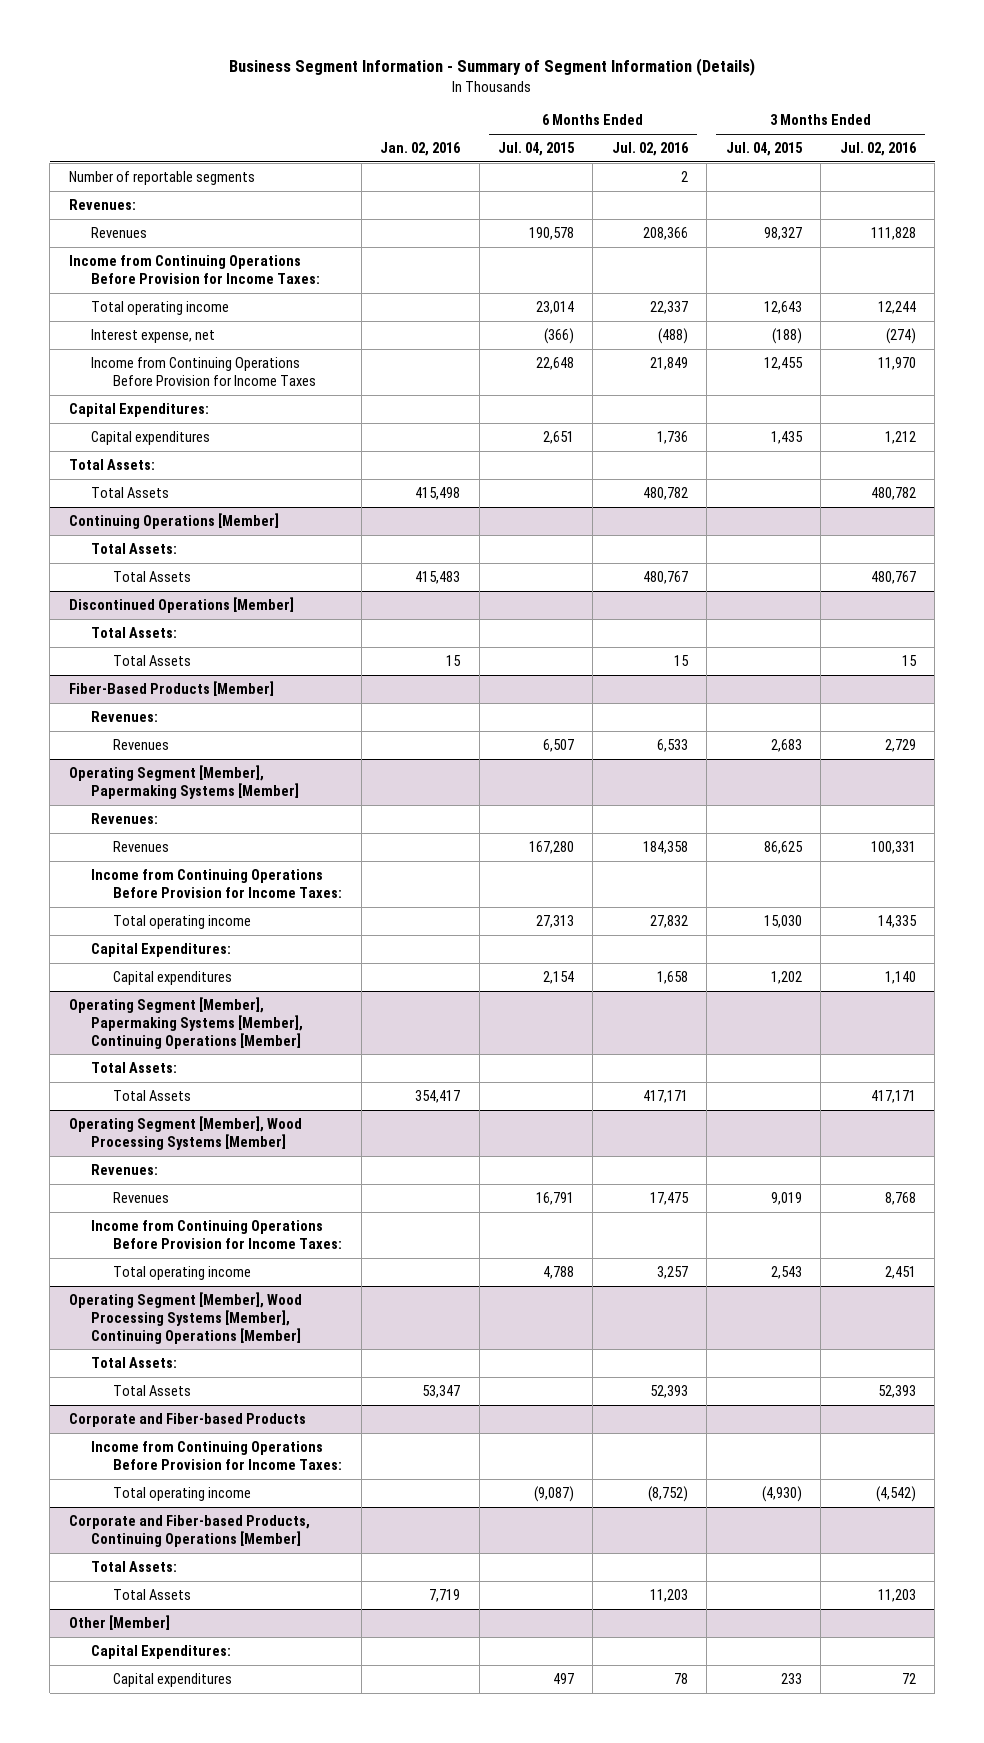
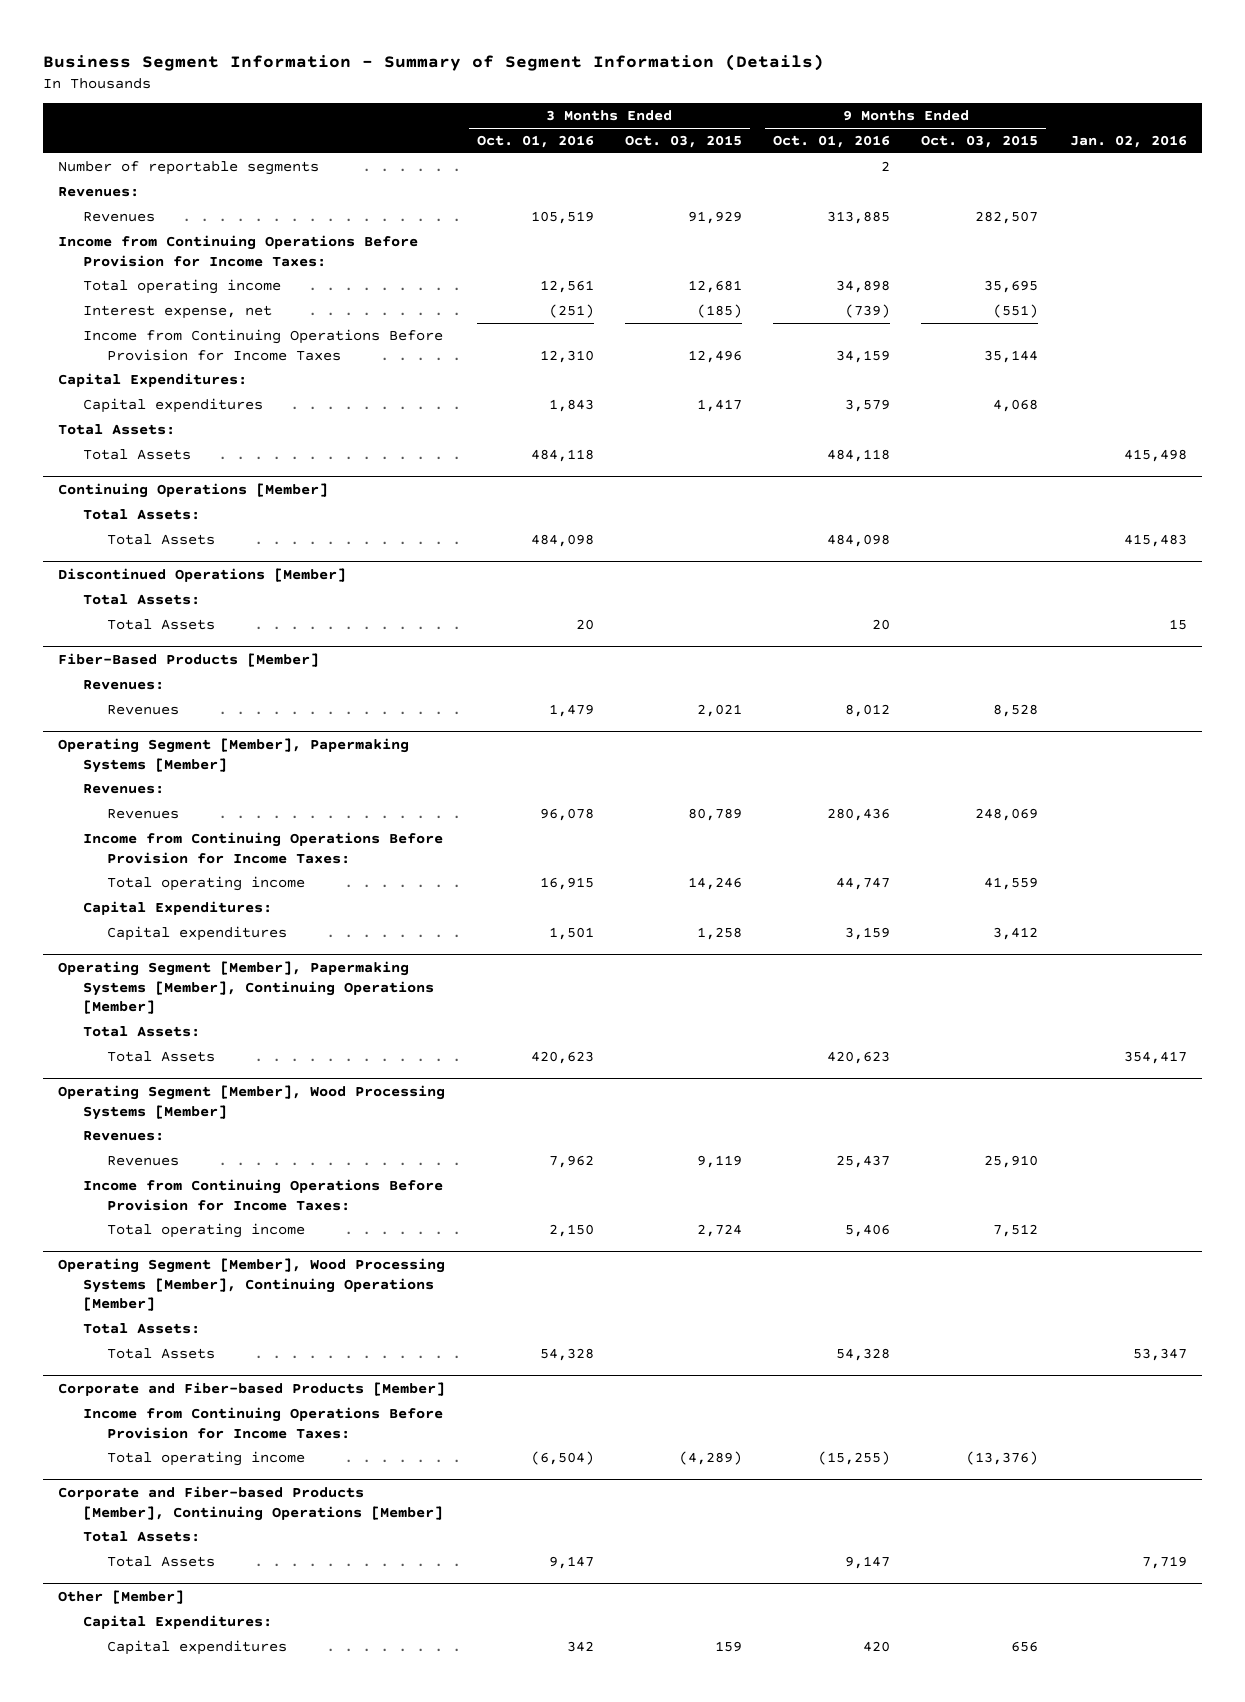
- | Jan. 02, 2016 | 6 Months Ended Jul. 04, 2015 | 6 Months Ended Jul. 02, 2016 | 3 Months Ended Jul. 04, 2015 | 3 Months Ended Jul. 02, 2016
+ | 3 Months Ended Oct. 01, 2016 | 3 Months Ended Oct. 03, 2015 | 9 Months Ended Oct. 01, 2016 | 9 Months Ended Oct. 03, 2015 | Jan. 02, 2016
- Corporate and Fiber-based Products
+ Corporate and Fiber-based Products [Member]
- Corporate and Fiber-based Products, Continuing Operations [Member]
+ Corporate and Fiber-based Products [Member], Continuing Operations [Member]

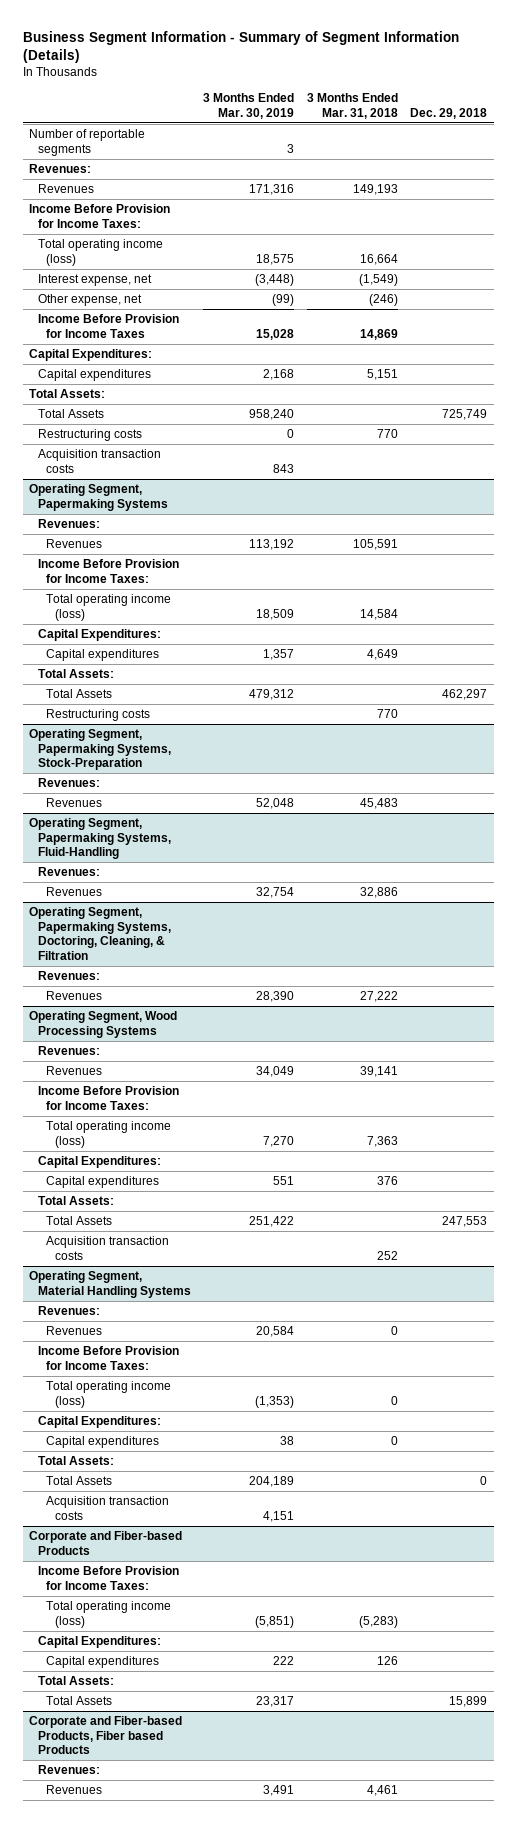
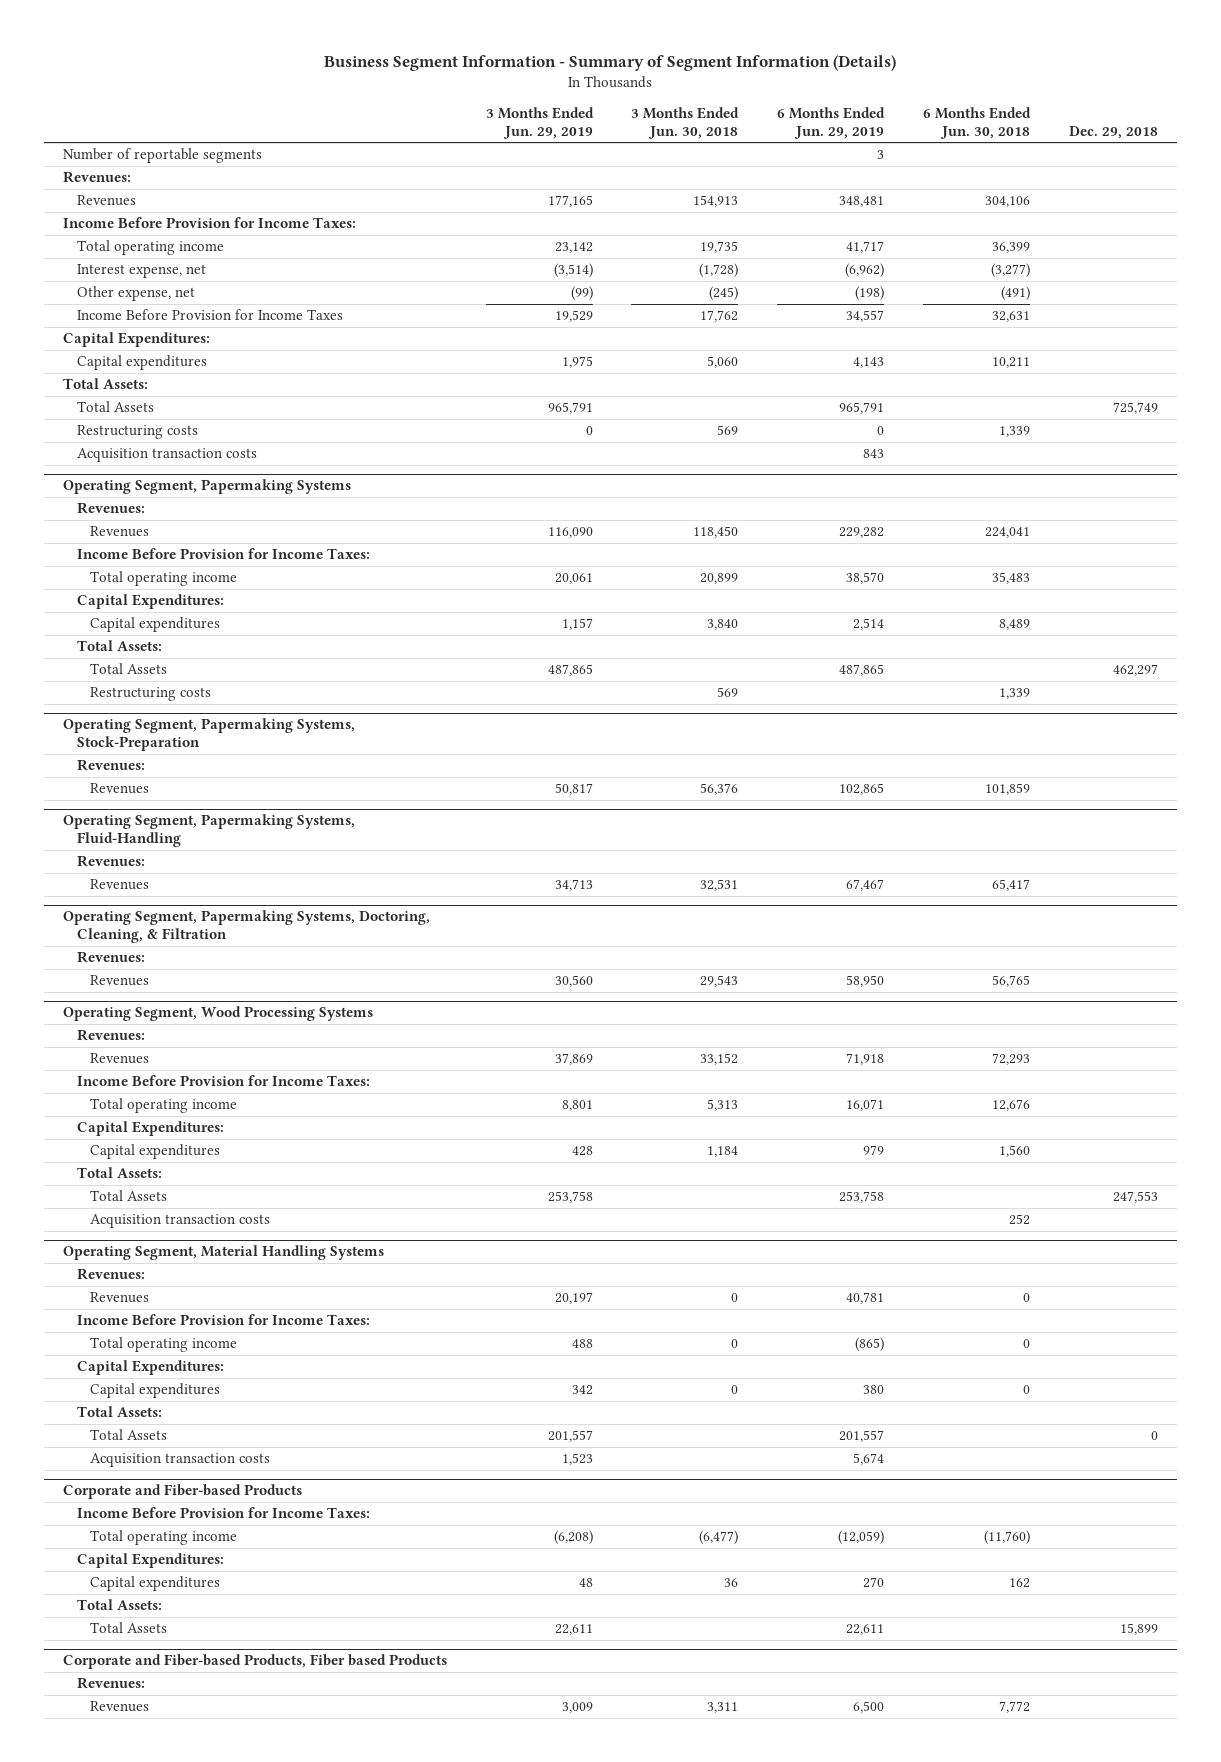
- | 3 Months Ended Mar. 30, 2019 | 3 Months Ended Mar. 31, 2018 | Dec. 29, 2018
+ | 3 Months Ended Jun. 29, 2019 | 3 Months Ended Jun. 30, 2018 | 6 Months Ended Jun. 29, 2019 | 6 Months Ended Jun. 30, 2018 | Dec. 29, 2018
- Total operating income (loss) | 18,575 | 16,664 |
+ Total operating income | 23,142 | 19,735 | 41,717 | 36,399 |
@ Operating Segment, Papermaking Systems
- Total operating income (loss) | 18,509 | 14,584 |
+ Total operating income | 20,061 | 20,899 | 38,570 | 35,483 |
@ Operating Segment, Wood Processing Systems
- Total operating income (loss) | 7,270 | 7,363 |
+ Total operating income | 8,801 | 5,313 | 16,071 | 12,676 |
@ Operating Segment, Material Handling Systems
- Total operating income (loss) | (1,353) | 0 |
+ Total operating income | 488 | 0 | (865) | 0 |
@ Corporate and Fiber-based Products
- Total operating income (loss) | (5,851) | (5,283) |
+ Total operating income | (6,208) | (6,477) | (12,059) | (11,760) |

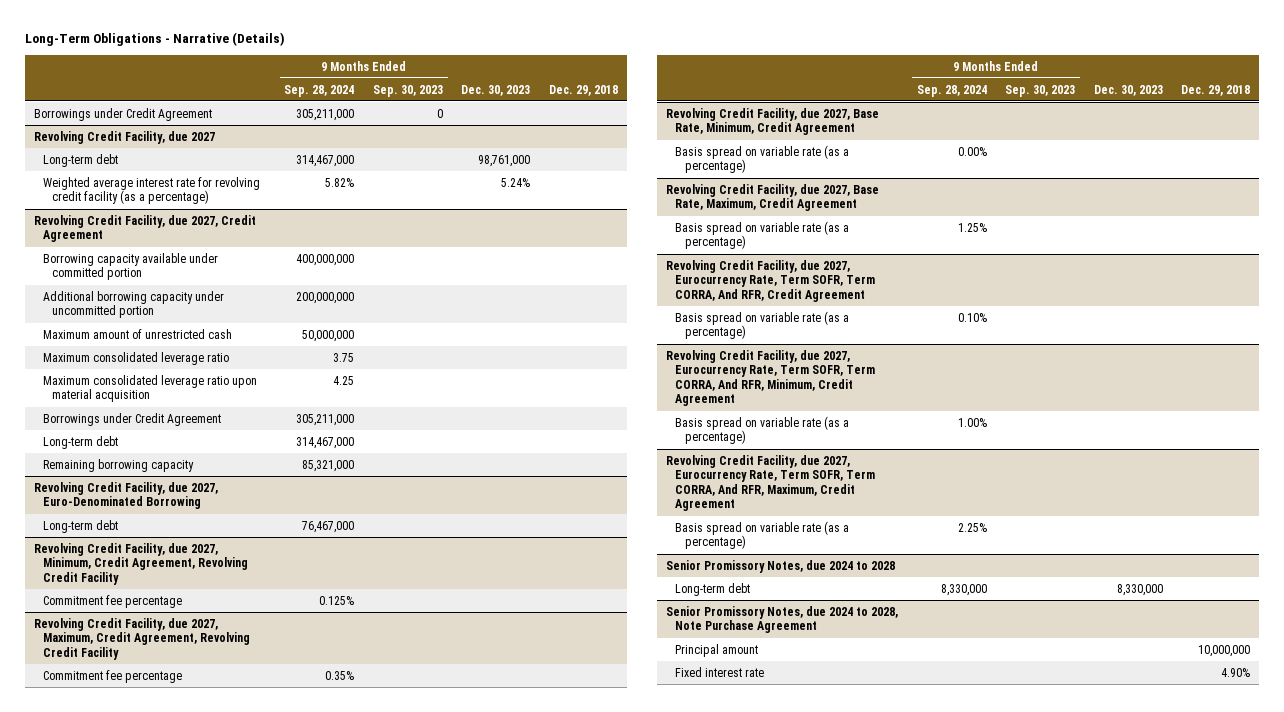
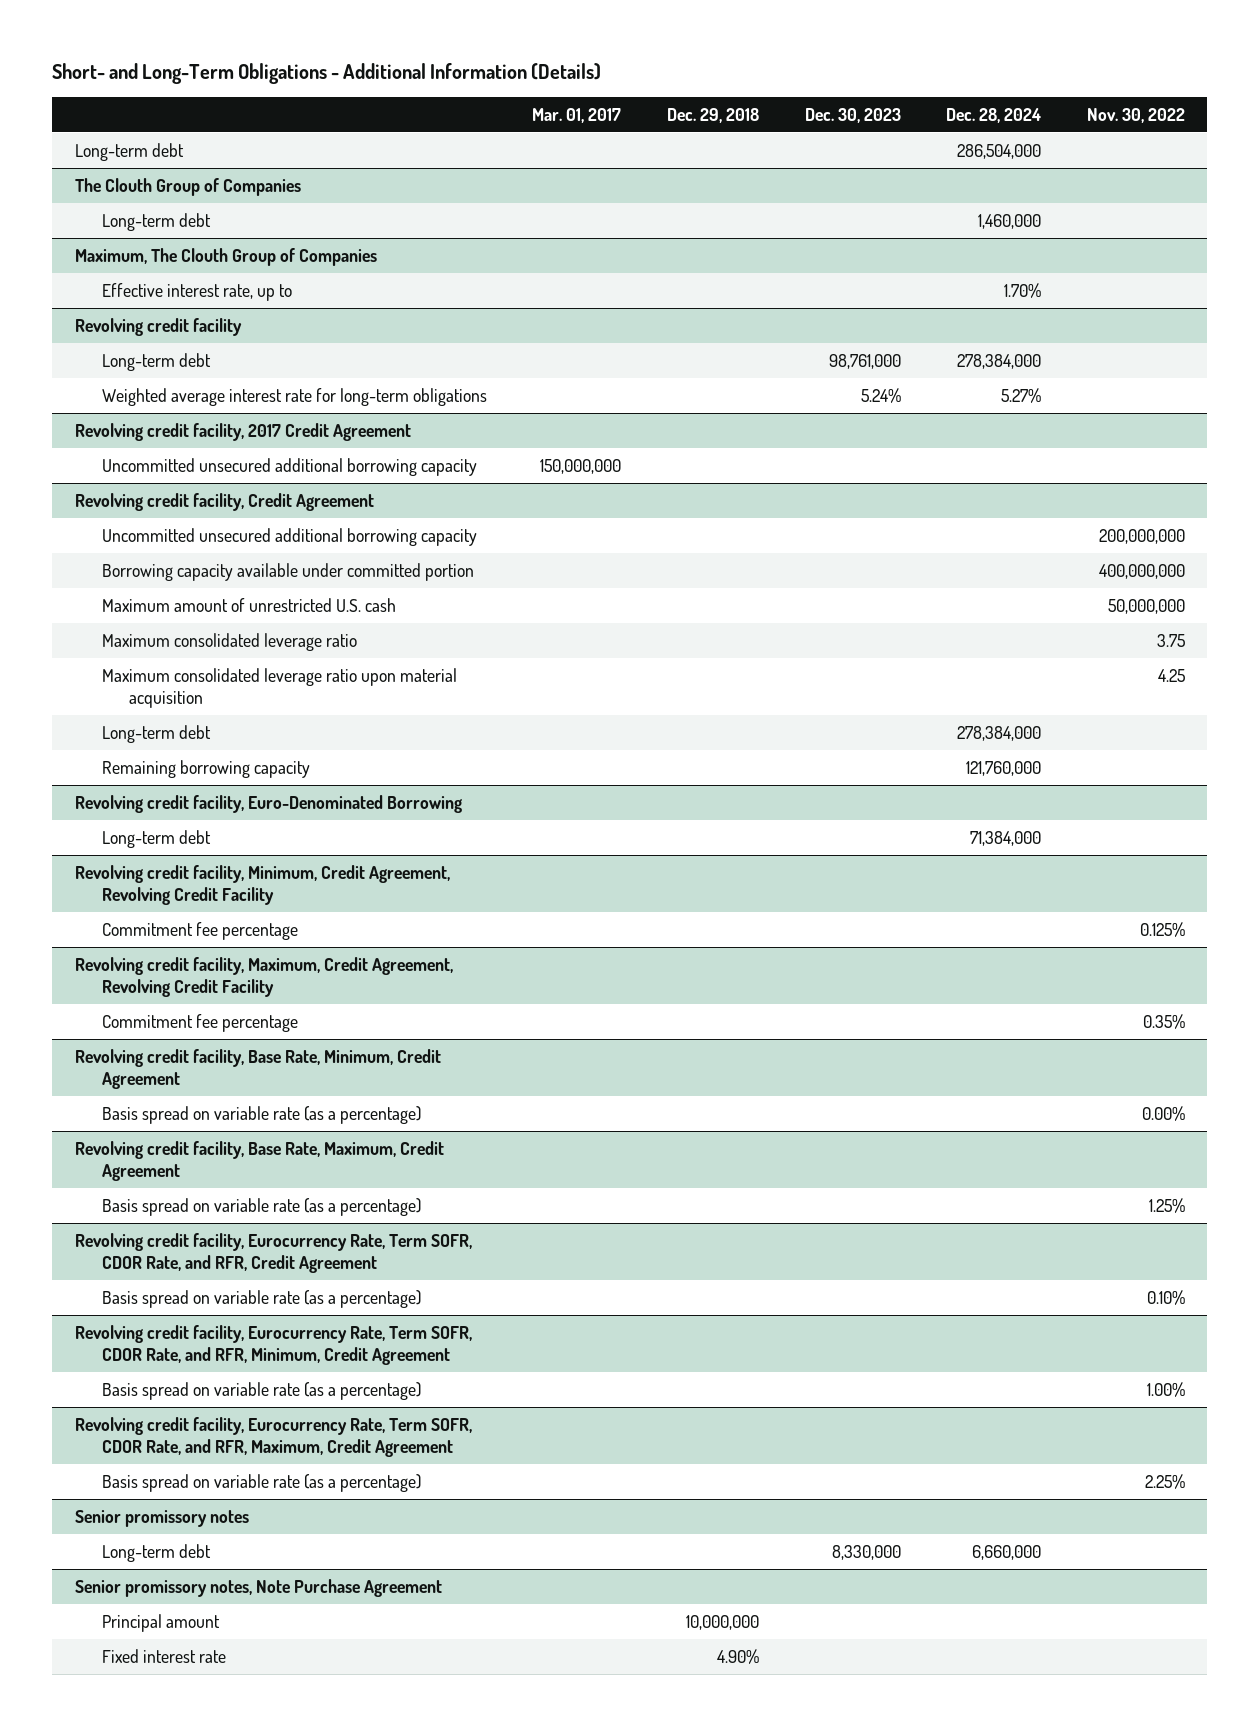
- Long-Term Obligations - Narrative (Details)
+ Short- and Long-Term Obligations - Additional Information (Details)
- | 9 Months Ended Sep. 28, 2024 | 9 Months Ended Sep. 30, 2023 | Dec. 30, 2023 | Dec. 29, 2018
+ | Mar. 01, 2017 | Dec. 29, 2018 | Dec. 30, 2023 | Dec. 28, 2024 | Nov. 30, 2022
- Borrowings under Credit Agreement | 305,211,000 | 0 | |
- Revolving Credit Facility, due 2027
+ Long-term debt | | | | 286,504,000 |
+ The Clouth Group of Companies
+ Long-term debt | | | | 1,460,000 |
+ Maximum, The Clouth Group of Companies
+ Effective interest rate, up to | | | | 1.70% |
+ Revolving credit facility
- Weighted average interest rate for revolving credit facility (as a percentage) | 5.82% | | 5.24% |
- Revolving Credit Facility, due 2027, Credit Agreement
+ Weighted average interest rate for long-term obligations | | | 5.24% | 5.27% |
+ Revolving credit facility, 2017 Credit Agreement
+ Uncommitted unsecured additional borrowing capacity | 150,000,000 | | | |
+ Revolving credit facility, Credit Agreement
+ Uncommitted unsecured additional borrowing capacity | | | | | 200,000,000
- Additional borrowing capacity under uncommitted portion | 200,000,000 | | |
- Maximum amount of unrestricted cash | 50,000,000 | | |
+ Maximum amount of unrestricted U.S. cash | | | | | 50,000,000
- Borrowings under Credit Agreement | 305,211,000 | | |
- Revolving Credit Facility, due 2027, Euro-Denominated Borrowing
+ Revolving credit facility, Euro-Denominated Borrowing
- Revolving Credit Facility, due 2027, Minimum, Credit Agreement, Revolving Credit Facility
+ Revolving credit facility, Minimum, Credit Agreement, Revolving Credit Facility
- Revolving Credit Facility, due 2027, Maximum, Credit Agreement, Revolving Credit Facility
+ Revolving credit facility, Maximum, Credit Agreement, Revolving Credit Facility
- Revolving Credit Facility, due 2027, Base Rate, Minimum, Credit Agreement
+ Revolving credit facility, Base Rate, Minimum, Credit Agreement
- Revolving Credit Facility, due 2027, Base Rate, Maximum, Credit Agreement
+ Revolving credit facility, Base Rate, Maximum, Credit Agreement
- Revolving Credit Facility, due 2027, Eurocurrency Rate, Term SOFR, Term CORRA, And RFR, Credit Agreement
+ Revolving credit facility, Eurocurrency Rate, Term SOFR, CDOR Rate, and RFR, Credit Agreement
- Revolving Credit Facility, due 2027, Eurocurrency Rate, Term SOFR, Term CORRA, And RFR, Minimum, Credit Agreement
+ Revolving credit facility, Eurocurrency Rate, Term SOFR, CDOR Rate, and RFR, Minimum, Credit Agreement
- Revolving Credit Facility, due 2027, Eurocurrency Rate, Term SOFR, Term CORRA, And RFR, Maximum, Credit Agreement
+ Revolving credit facility, Eurocurrency Rate, Term SOFR, CDOR Rate, and RFR, Maximum, Credit Agreement
- Senior Promissory Notes, due 2024 to 2028
+ Senior promissory notes
- Senior Promissory Notes, due 2024 to 2028, Note Purchase Agreement
+ Senior promissory notes, Note Purchase Agreement

